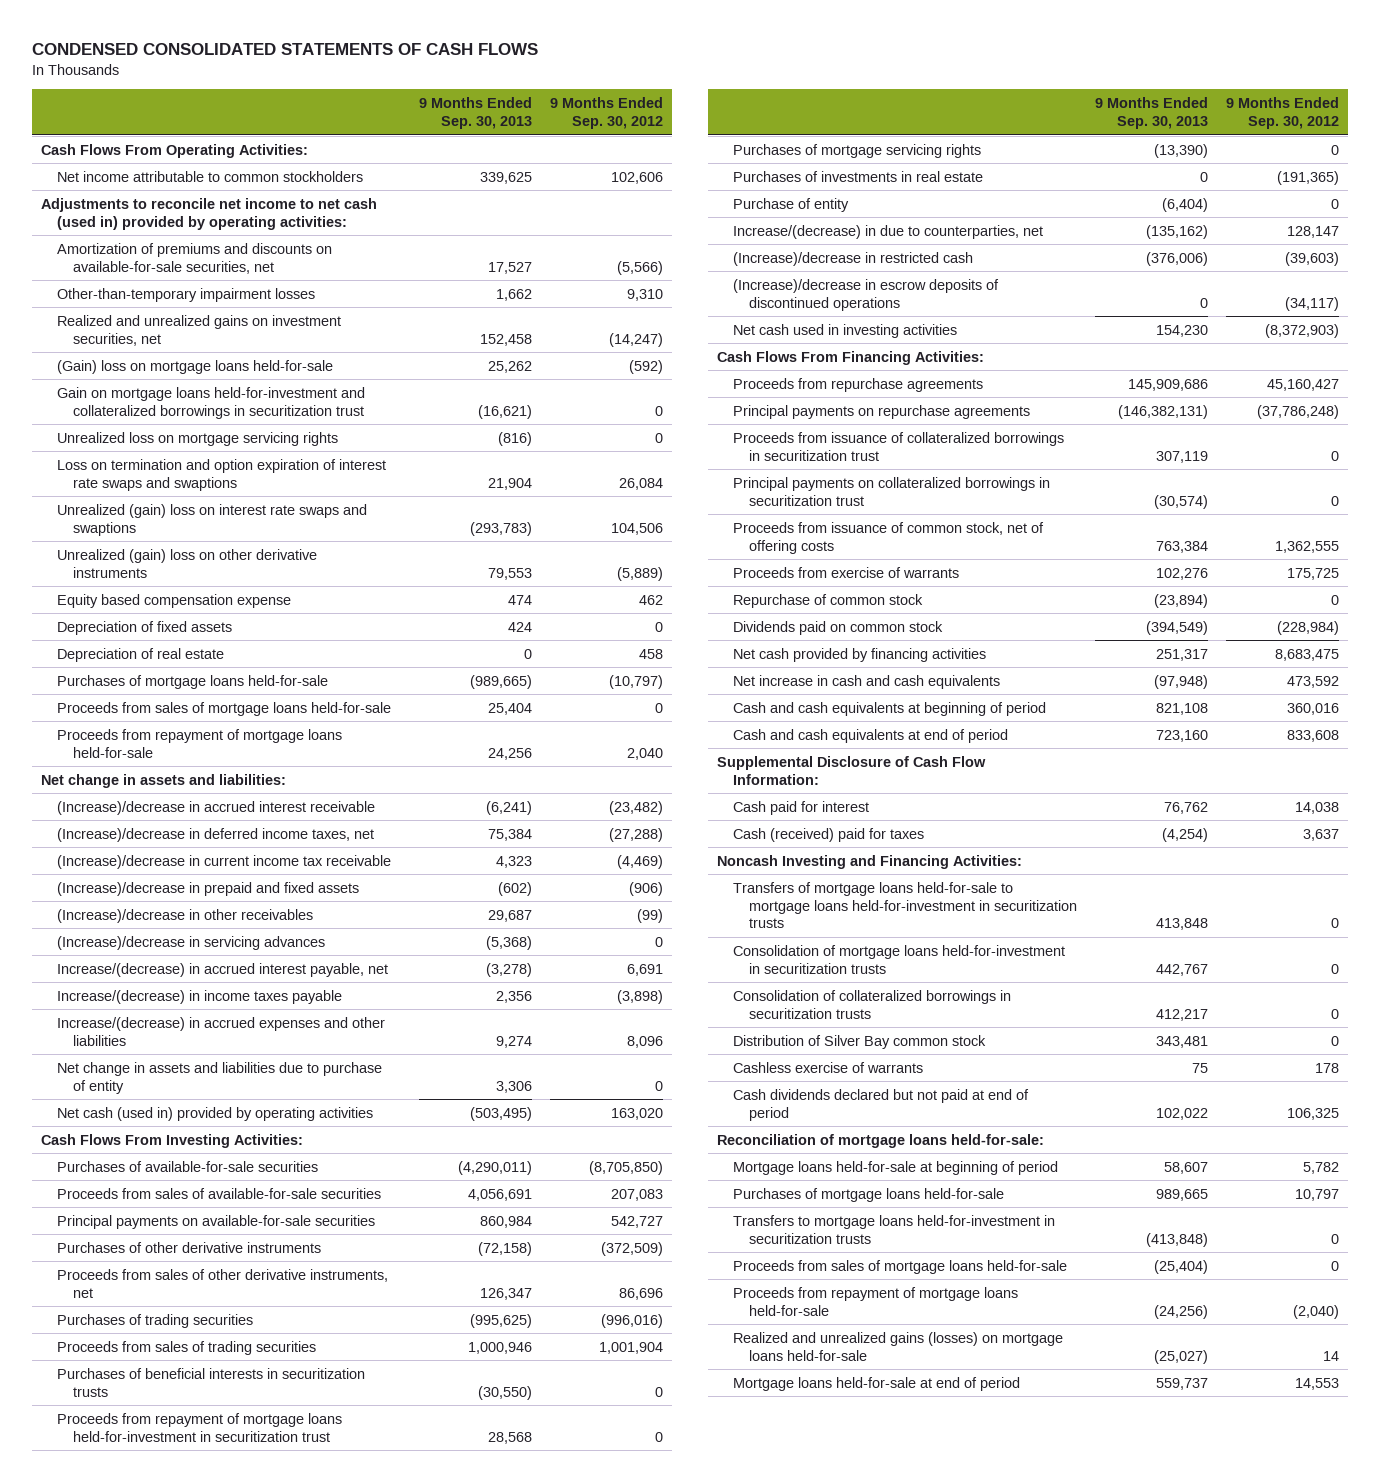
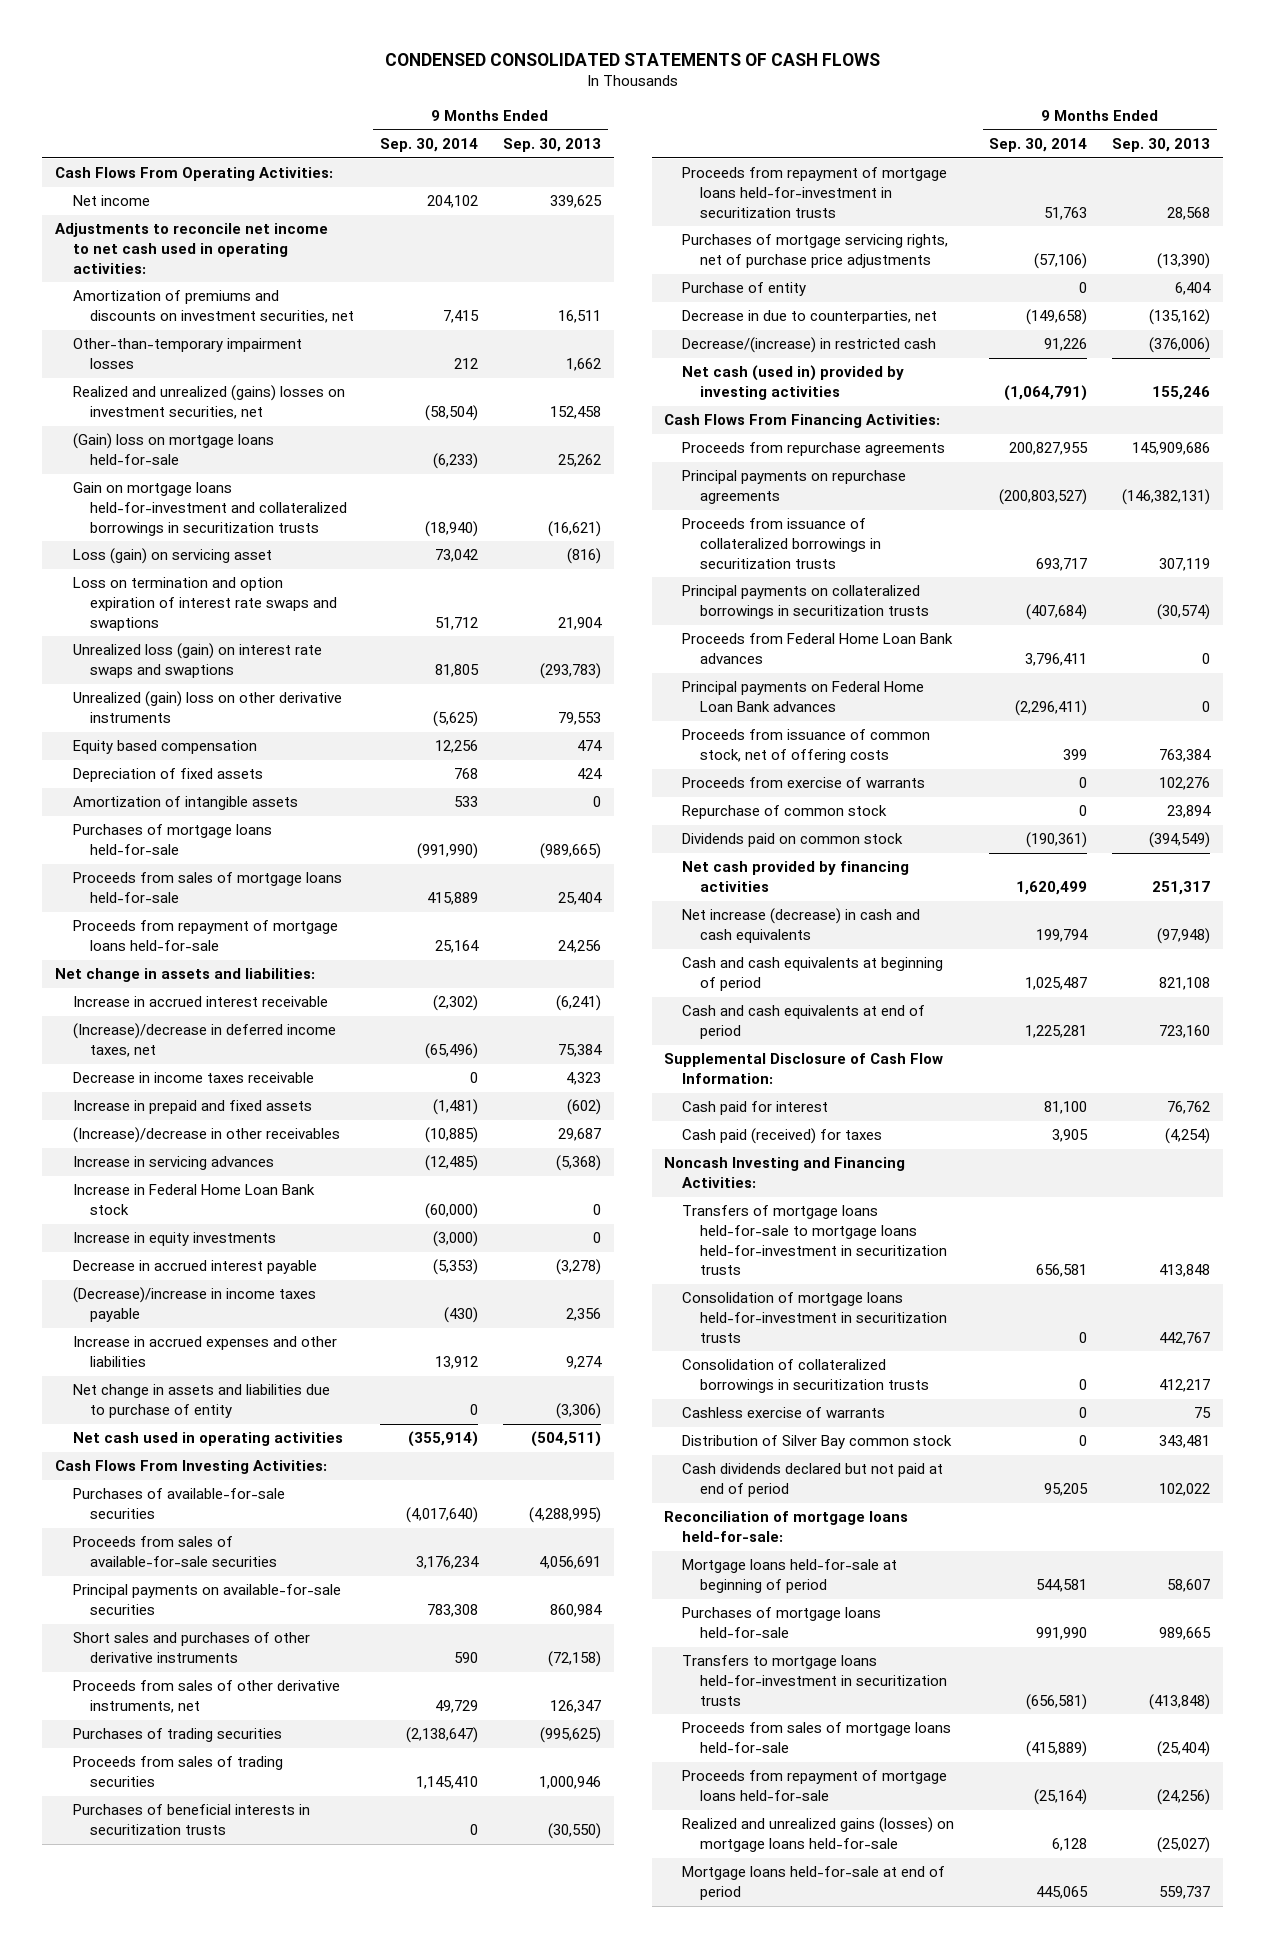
- | 9 Months Ended Sep. 30, 2013 | 9 Months Ended Sep. 30, 2012
+ | 9 Months Ended Sep. 30, 2014 | 9 Months Ended Sep. 30, 2013
- Net income attributable to common stockholders | 339,625 | 102,606
- Adjustments to reconcile net income to net cash (used in) provided by operating activities:
- Amortization of premiums and discounts on available-for-sale securities, net | 17,527 | (5,566)
+ Net income | 204,102 | 339,625
+ Adjustments to reconcile net income to net cash used in operating activities:
+ Amortization of premiums and discounts on investment securities, net | 7,415 | 16,511
- Realized and unrealized gains on investment securities, net | 152,458 | (14,247)
+ Realized and unrealized (gains) losses on investment securities, net | (58,504) | 152,458
- Gain on mortgage loans held-for-investment and collateralized borrowings in securitization trust | (16,621) | 0
- Unrealized loss on mortgage servicing rights | (816) | 0
+ Gain on mortgage loans held-for-investment and collateralized borrowings in securitization trusts | (18,940) | (16,621)
+ Loss (gain) on servicing asset | 73,042 | (816)
- Unrealized (gain) loss on interest rate swaps and swaptions | (293,783) | 104,506
+ Unrealized loss (gain) on interest rate swaps and swaptions | 81,805 | (293,783)
- Equity based compensation expense | 474 | 462
+ Equity based compensation | 12,256 | 474
- Depreciation of real estate | 0 | 458
+ Amortization of intangible assets | 533 | 0
- (Increase)/decrease in accrued interest receivable | (6,241) | (23,482)
+ Increase in accrued interest receivable | (2,302) | (6,241)
- (Increase)/decrease in current income tax receivable | 4,323 | (4,469)
- (Increase)/decrease in prepaid and fixed assets | (602) | (906)
+ Decrease in income taxes receivable | 0 | 4,323
+ Increase in prepaid and fixed assets | (1,481) | (602)
- (Increase)/decrease in servicing advances | (5,368) | 0
- Increase/(decrease) in accrued interest payable, net | (3,278) | 6,691
- Increase/(decrease) in income taxes payable | 2,356 | (3,898)
- Increase/(decrease) in accrued expenses and other liabilities | 9,274 | 8,096
- Net change in assets and liabilities due to purchase of entity | 3,306 | 0
- Net cash (used in) provided by operating activities | (503,495) | 163,020
+ Increase in servicing advances | (12,485) | (5,368)
+ Increase in Federal Home Loan Bank stock | (60,000) | 0
+ Increase in equity investments | (3,000) | 0
+ Decrease in accrued interest payable | (5,353) | (3,278)
+ (Decrease)/increase in income taxes payable | (430) | 2,356
+ Increase in accrued expenses and other liabilities | 13,912 | 9,274
+ Net change in assets and liabilities due to purchase of entity | 0 | (3,306)
+ Net cash used in operating activities | (355,914) | (504,511)
- Purchases of available-for-sale securities | (4,290,011) | (8,705,850)
+ Purchases of available-for-sale securities | (4,017,640) | (4,288,995)
- Purchases of other derivative instruments | (72,158) | (372,509)
+ Short sales and purchases of other derivative instruments | 590 | (72,158)
- Proceeds from repayment of mortgage loans held-for-investment in securitization trust | 28,568 | 0
- Purchases of mortgage servicing rights | (13,390) | 0
- Purchases of investments in real estate | 0 | (191,365)
- Purchase of entity | (6,404) | 0
- Increase/(decrease) in due to counterparties, net | (135,162) | 128,147
- (Increase)/decrease in restricted cash | (376,006) | (39,603)
- (Increase)/decrease in escrow deposits of discontinued operations | 0 | (34,117)
- Net cash used in investing activities | 154,230 | (8,372,903)
+ Proceeds from repayment of mortgage loans held-for-investment in securitization trusts | 51,763 | 28,568
+ Purchases of mortgage servicing rights, net of purchase price adjustments | (57,106) | (13,390)
+ Purchase of entity | 0 | 6,404
+ Decrease in due to counterparties, net | (149,658) | (135,162)
+ Decrease/(increase) in restricted cash | 91,226 | (376,006)
+ Net cash (used in) provided by investing activities | (1,064,791) | 155,246
- Proceeds from issuance of collateralized borrowings in securitization trust | 307,119 | 0
- Principal payments on collateralized borrowings in securitization trust | (30,574) | 0
+ Proceeds from issuance of collateralized borrowings in securitization trusts | 693,717 | 307,119
+ Principal payments on collateralized borrowings in securitization trusts | (407,684) | (30,574)
+ Proceeds from Federal Home Loan Bank advances | 3,796,411 | 0
+ Principal payments on Federal Home Loan Bank advances | (2,296,411) | 0
- Repurchase of common stock | (23,894) | 0
+ Repurchase of common stock | 0 | 23,894
- Net increase in cash and cash equivalents | (97,948) | 473,592
+ Net increase (decrease) in cash and cash equivalents | 199,794 | (97,948)
- Cash (received) paid for taxes | (4,254) | 3,637
+ Cash paid (received) for taxes | 3,905 | (4,254)
moved down: Distribution of Silver Bay common stock | 0 | 343,481

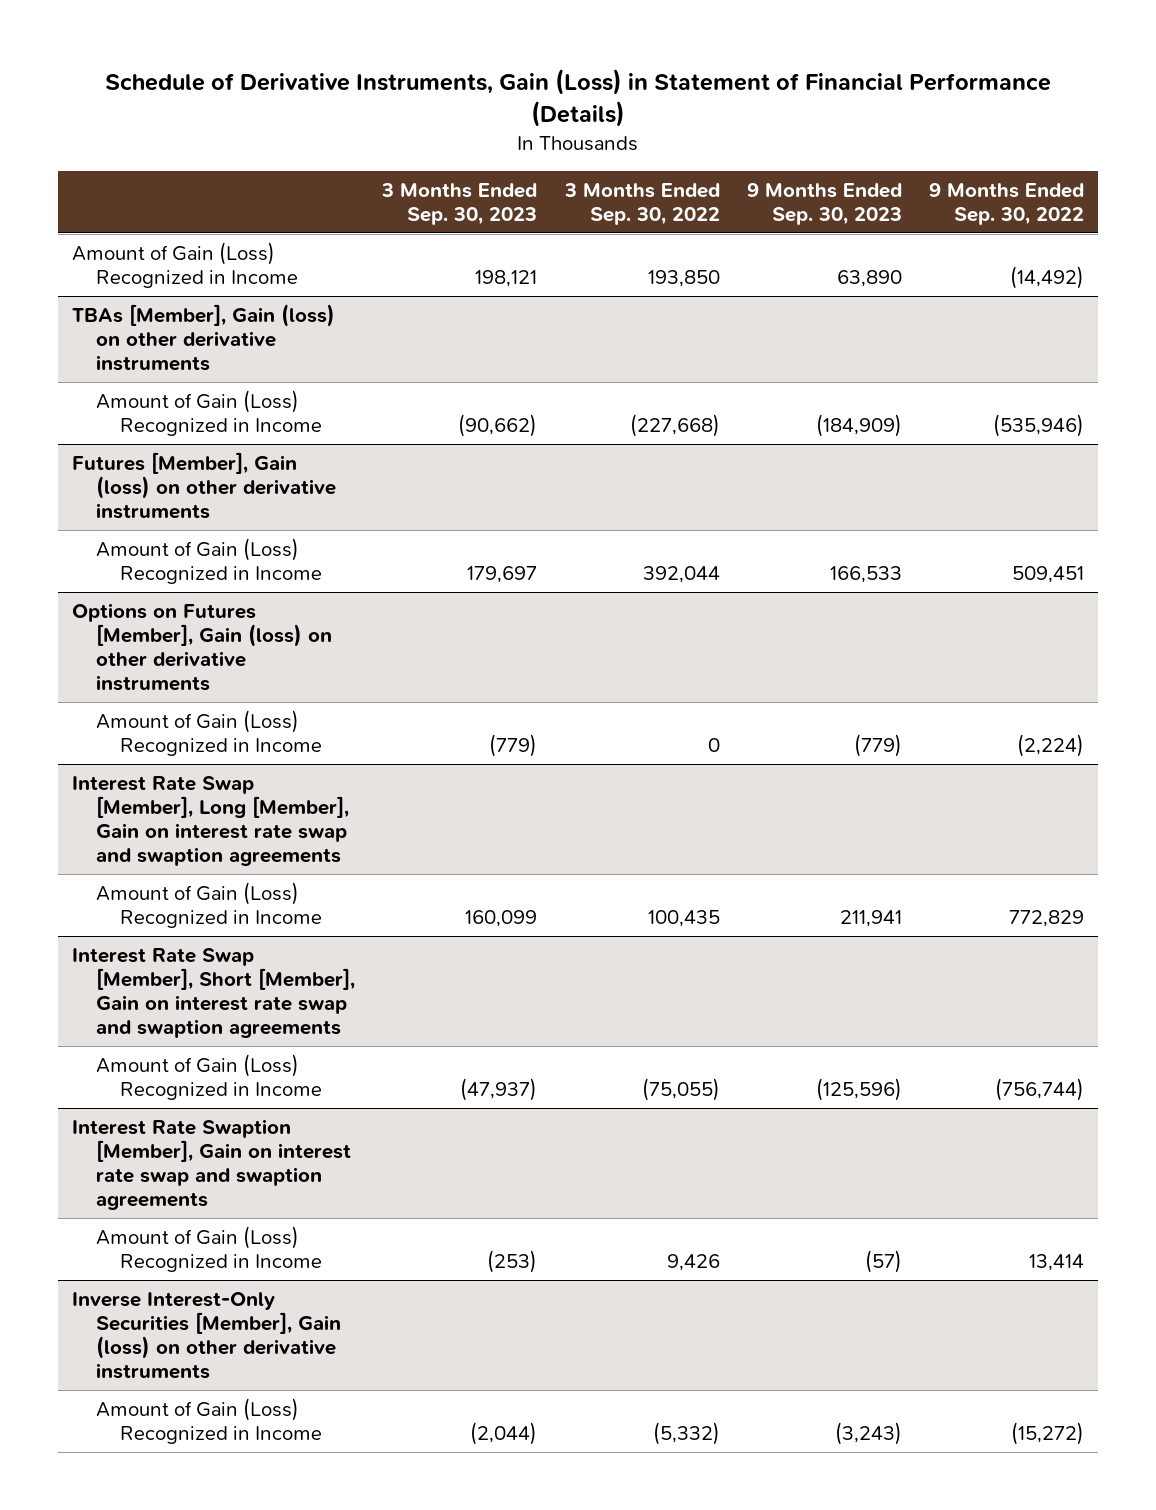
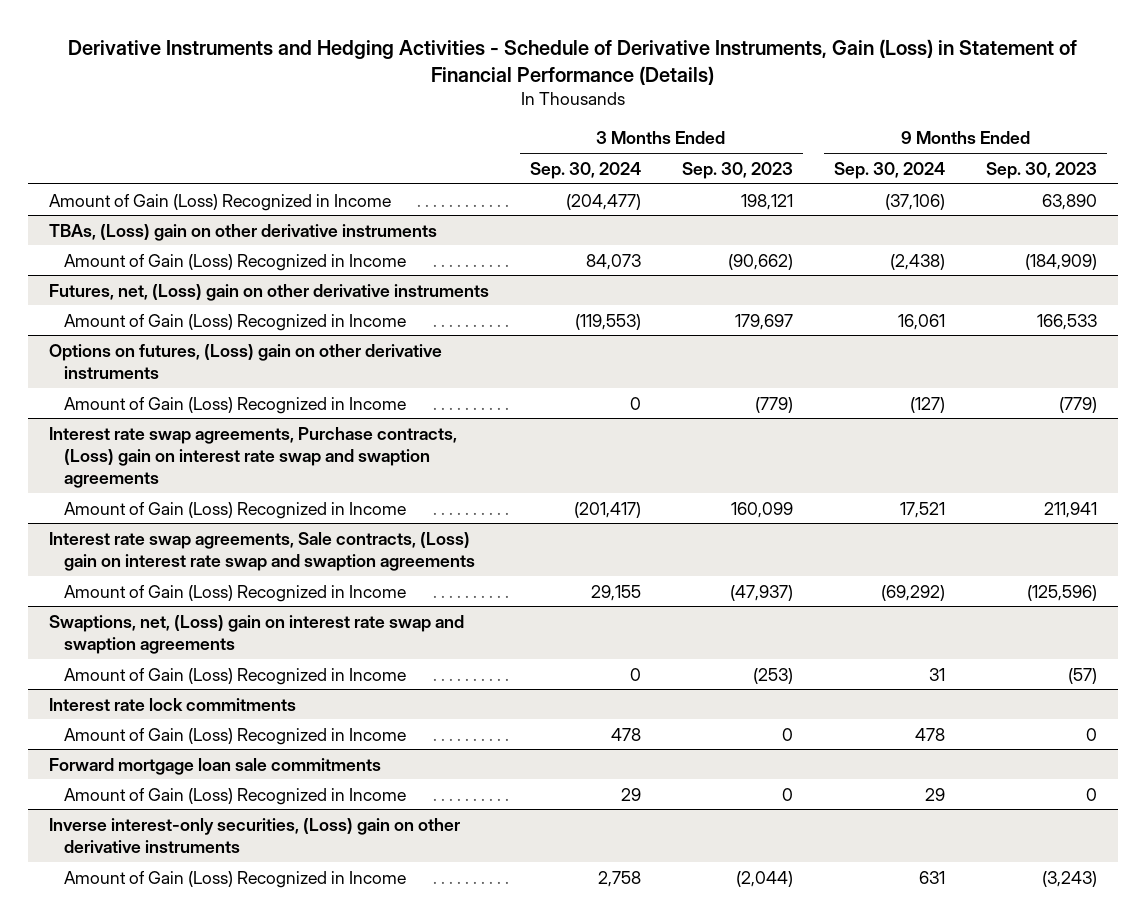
- Schedule of Derivative Instruments, Gain (Loss) in Statement of Financial Performance (Details)
+ Derivative Instruments and Hedging Activities - Schedule of Derivative Instruments, Gain (Loss) in Statement of Financial Performance (Details)
- | 3 Months Ended Sep. 30, 2023 | 3 Months Ended Sep. 30, 2022 | 9 Months Ended Sep. 30, 2023 | 9 Months Ended Sep. 30, 2022
+ | 3 Months Ended Sep. 30, 2024 | 3 Months Ended Sep. 30, 2023 | 9 Months Ended Sep. 30, 2024 | 9 Months Ended Sep. 30, 2023
- TBAs [Member], Gain (loss) on other derivative instruments
+ TBAs, (Loss) gain on other derivative instruments
- Futures [Member], Gain (loss) on other derivative instruments
+ Futures, net, (Loss) gain on other derivative instruments
- Options on Futures [Member], Gain (loss) on other derivative instruments
+ Options on futures, (Loss) gain on other derivative instruments
- Interest Rate Swap [Member], Long [Member], Gain on interest rate swap and swaption agreements
+ Interest rate swap agreements, Purchase contracts, (Loss) gain on interest rate swap and swaption agreements
- Interest Rate Swap [Member], Short [Member], Gain on interest rate swap and swaption agreements
+ Interest rate swap agreements, Sale contracts, (Loss) gain on interest rate swap and swaption agreements
- Interest Rate Swaption [Member], Gain on interest rate swap and swaption agreements
+ Swaptions, net, (Loss) gain on interest rate swap and swaption agreements
- Inverse Interest-Only Securities [Member], Gain (loss) on other derivative instruments
+ Interest rate lock commitments
+ Amount of Gain (Loss) Recognized in Income | 478 | 0 | 478 | 0
+ Forward mortgage loan sale commitments
+ Amount of Gain (Loss) Recognized in Income | 29 | 0 | 29 | 0
+ Inverse interest-only securities, (Loss) gain on other derivative instruments

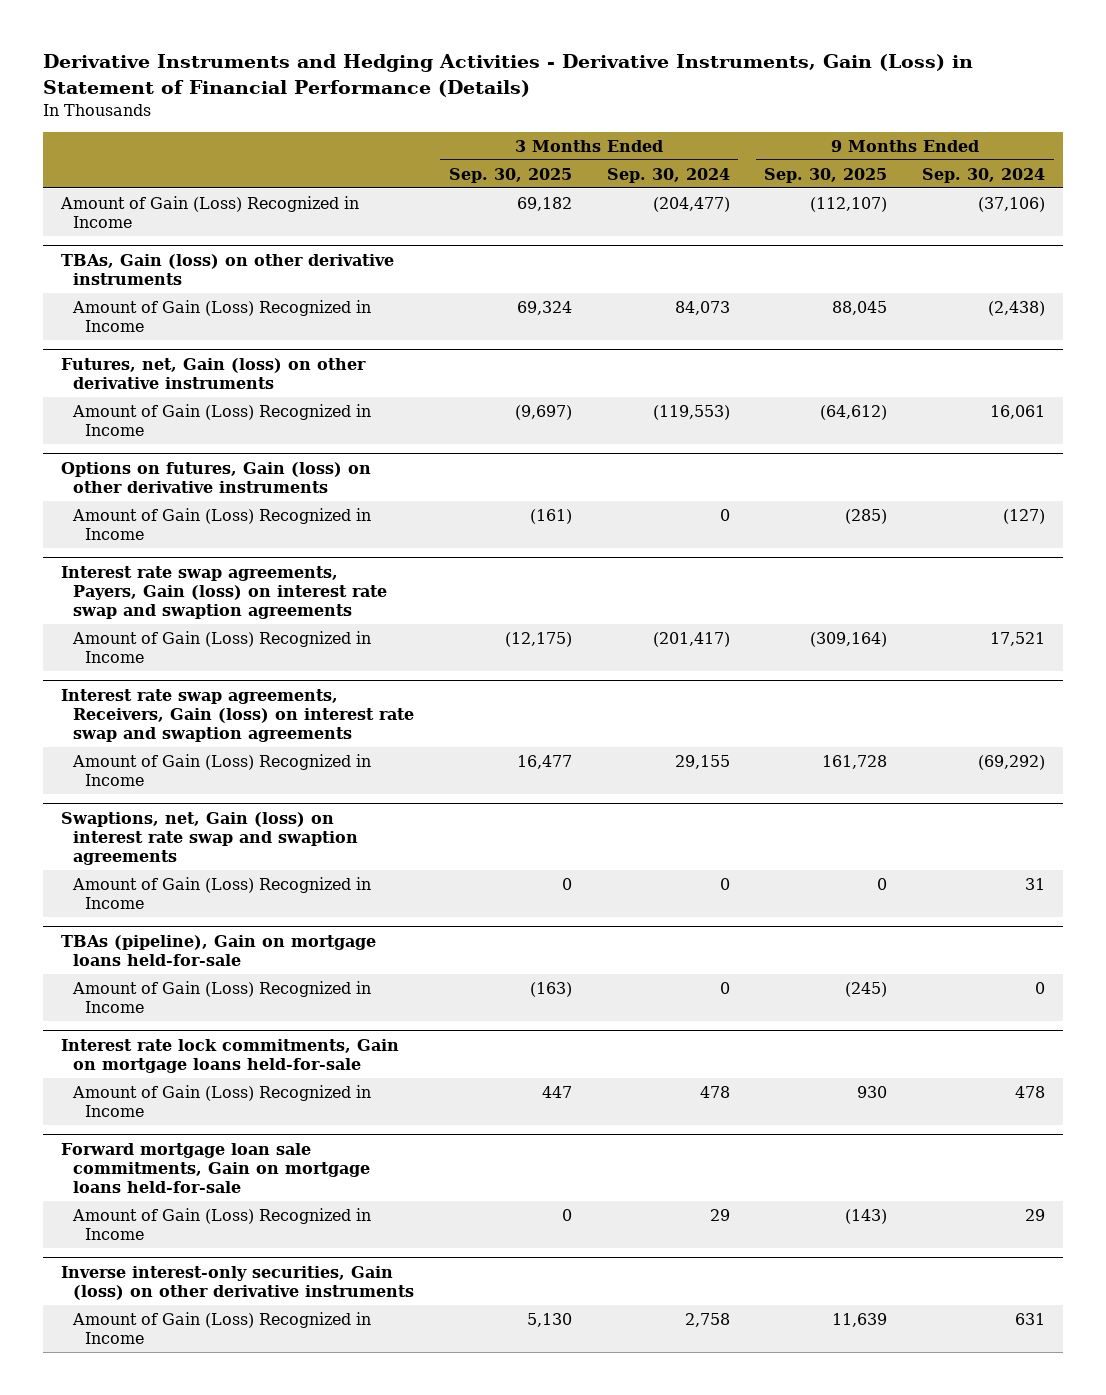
- Derivative Instruments and Hedging Activities - Schedule of Derivative Instruments, Gain (Loss) in Statement of Financial Performance (Details)
+ Derivative Instruments and Hedging Activities - Derivative Instruments, Gain (Loss) in Statement of Financial Performance (Details)
- | 3 Months Ended Sep. 30, 2024 | 3 Months Ended Sep. 30, 2023 | 9 Months Ended Sep. 30, 2024 | 9 Months Ended Sep. 30, 2023
+ | 3 Months Ended Sep. 30, 2025 | 3 Months Ended Sep. 30, 2024 | 9 Months Ended Sep. 30, 2025 | 9 Months Ended Sep. 30, 2024
- TBAs, (Loss) gain on other derivative instruments
+ TBAs, Gain (loss) on other derivative instruments
- Futures, net, (Loss) gain on other derivative instruments
+ Futures, net, Gain (loss) on other derivative instruments
- Options on futures, (Loss) gain on other derivative instruments
+ Options on futures, Gain (loss) on other derivative instruments
- Interest rate swap agreements, Purchase contracts, (Loss) gain on interest rate swap and swaption agreements
+ Interest rate swap agreements, Payers, Gain (loss) on interest rate swap and swaption agreements
- Interest rate swap agreements, Sale contracts, (Loss) gain on interest rate swap and swaption agreements
+ Interest rate swap agreements, Receivers, Gain (loss) on interest rate swap and swaption agreements
- Swaptions, net, (Loss) gain on interest rate swap and swaption agreements
+ Swaptions, net, Gain (loss) on interest rate swap and swaption agreements
- Interest rate lock commitments
+ TBAs (pipeline), Gain on mortgage loans held-for-sale
+ Amount of Gain (Loss) Recognized in Income | (163) | 0 | (245) | 0
+ Interest rate lock commitments, Gain on mortgage loans held-for-sale
- Forward mortgage loan sale commitments
+ Forward mortgage loan sale commitments, Gain on mortgage loans held-for-sale
- Inverse interest-only securities, (Loss) gain on other derivative instruments
+ Inverse interest-only securities, Gain (loss) on other derivative instruments

